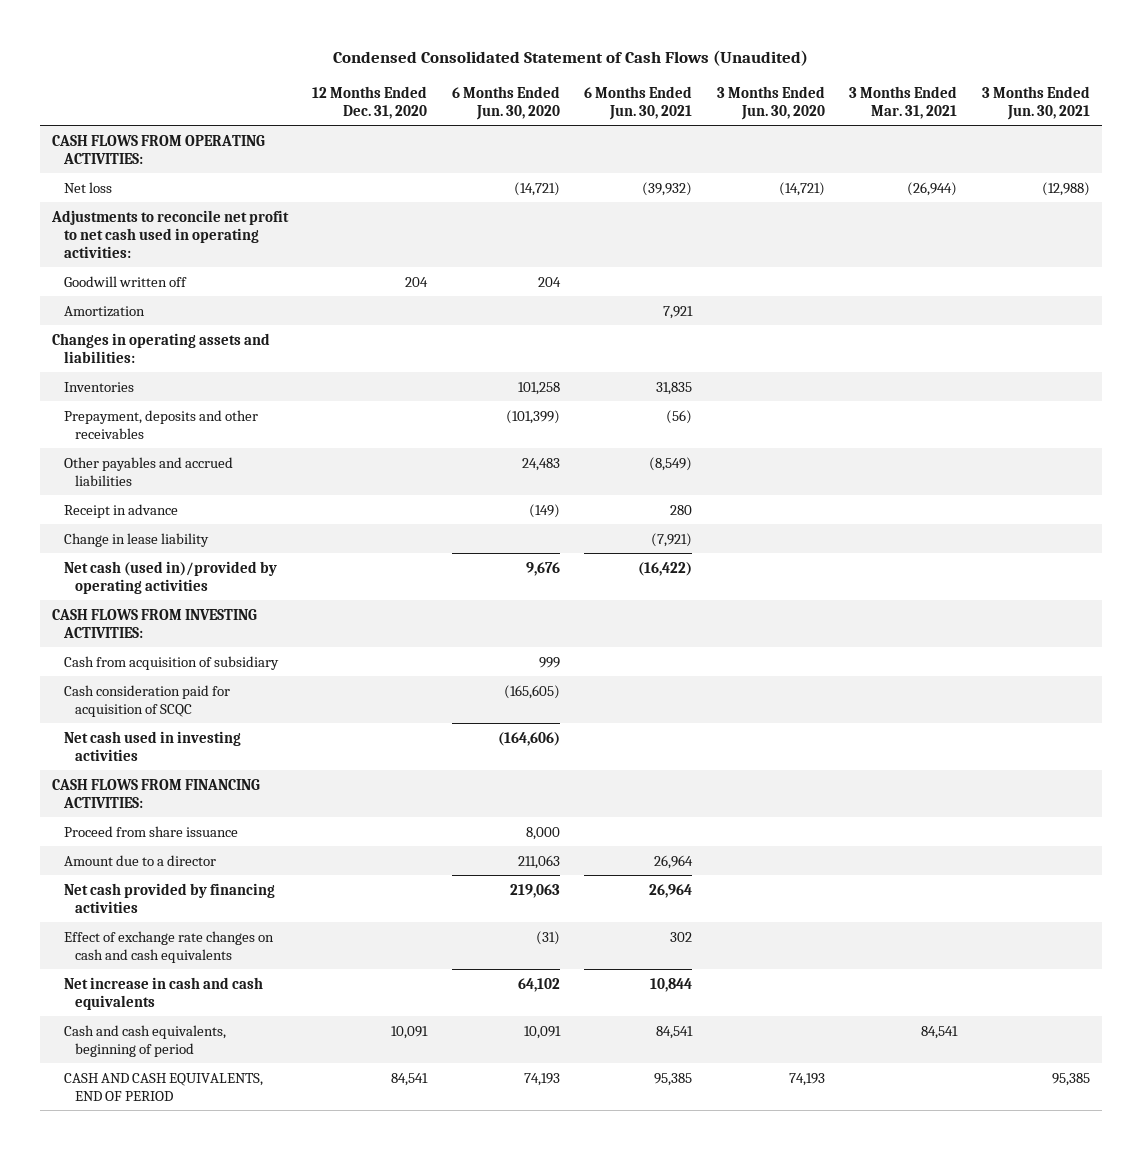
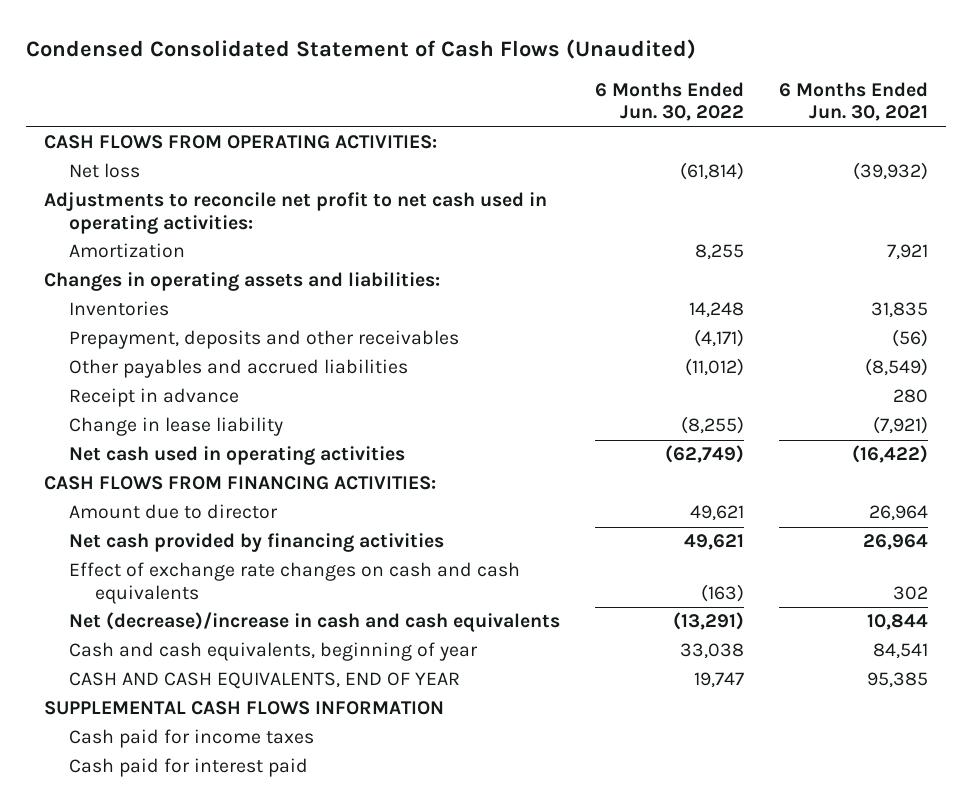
- | 12 Months Ended Dec. 31, 2020 | 6 Months Ended Jun. 30, 2020 | 6 Months Ended Jun. 30, 2021 | 3 Months Ended Jun. 30, 2020 | 3 Months Ended Mar. 31, 2021 | 3 Months Ended Jun. 30, 2021
+ | 6 Months Ended Jun. 30, 2022 | 6 Months Ended Jun. 30, 2021
- Goodwill written off | 204 | 204 | | | |
- Net cash (used in)/provided by operating activities | | 9,676 | (16,422) | | |
- CASH FLOWS FROM INVESTING ACTIVITIES:
- Cash from acquisition of subsidiary | | 999 | | | |
- Cash consideration paid for acquisition of SCQC | | (165,605) | | | |
- Net cash used in investing activities | | (164,606) | | | |
+ Net cash used in operating activities | (62,749) | (16,422)
- Proceed from share issuance | | 8,000 | | | |
- Amount due to a director | | 211,063 | 26,964 | | |
+ Amount due to director | 49,621 | 26,964
- Net increase in cash and cash equivalents | | 64,102 | 10,844 | | |
- Cash and cash equivalents, beginning of period | 10,091 | 10,091 | 84,541 | | 84,541 |
- CASH AND CASH EQUIVALENTS, END OF PERIOD | 84,541 | 74,193 | 95,385 | 74,193 | | 95,385
+ Net (decrease)/increase in cash and cash equivalents | (13,291) | 10,844
+ Cash and cash equivalents, beginning of year | 33,038 | 84,541
+ CASH AND CASH EQUIVALENTS, END OF YEAR | 19,747 | 95,385
+ SUPPLEMENTAL CASH FLOWS INFORMATION
+ Cash paid for income taxes
+ Cash paid for interest paid

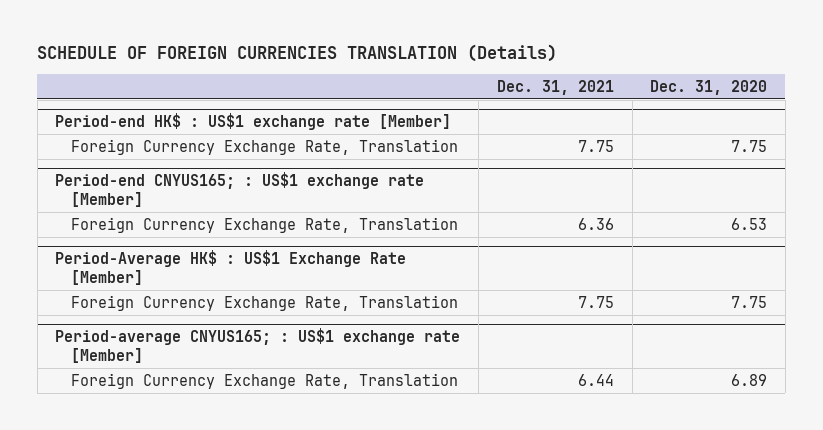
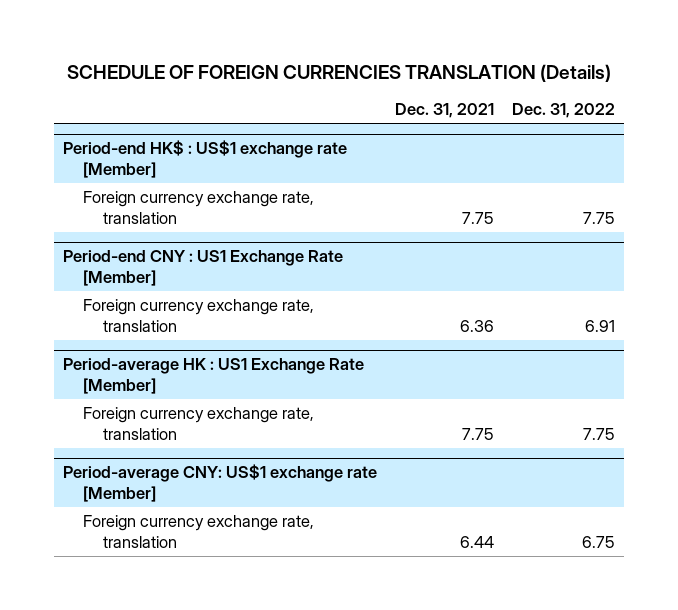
- | Dec. 31, 2021 | Dec. 31, 2020
+ | Dec. 31, 2021 | Dec. 31, 2022
@ Period-end HK$ : US$1 exchange rate [Member]
- Foreign Currency Exchange Rate, Translation | 7.75 | 7.75
- Period-end CNYUS165; : US$1 exchange rate [Member]
- Foreign Currency Exchange Rate, Translation | 6.36 | 6.53
- Period-Average HK$ : US$1 Exchange Rate [Member]
- Foreign Currency Exchange Rate, Translation | 7.75 | 7.75
- Period-average CNYUS165; : US$1 exchange rate [Member]
- Foreign Currency Exchange Rate, Translation | 6.44 | 6.89
@ Period-end HK$ : US$1 exchange rate [Member]
+ Foreign currency exchange rate, translation | 7.75 | 7.75
+ Period-end CNY : US1 Exchange Rate [Member]
+ Foreign currency exchange rate, translation | 6.36 | 6.91
+ Period-average HK : US1 Exchange Rate [Member]
+ Foreign currency exchange rate, translation | 7.75 | 7.75
+ Period-average CNY: US$1 exchange rate [Member]
+ Foreign currency exchange rate, translation | 6.44 | 6.75

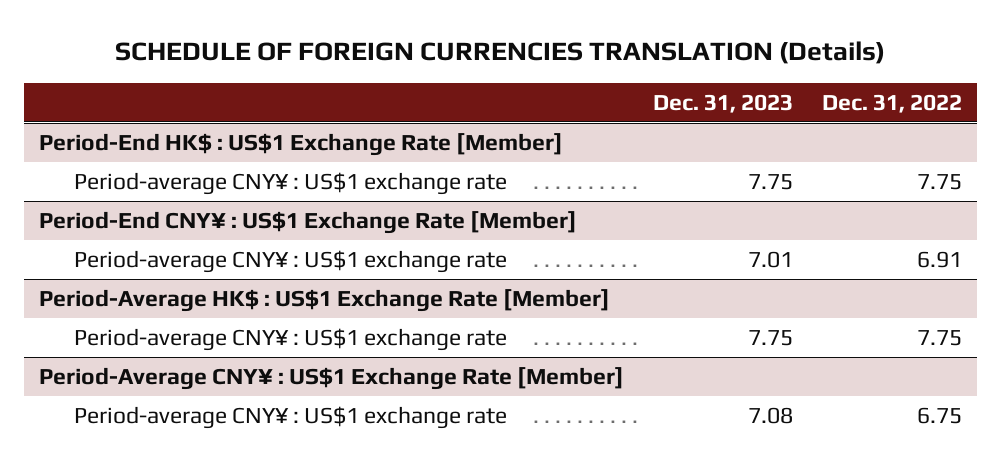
- | Dec. 31, 2021 | Dec. 31, 2022
+ | Dec. 31, 2023 | Dec. 31, 2022
- Period-end HK$ : US$1 exchange rate [Member]
- Foreign currency exchange rate, translation | 7.75 | 7.75
- Period-end CNY : US1 Exchange Rate [Member]
- Foreign currency exchange rate, translation | 6.36 | 6.91
- Period-average HK : US1 Exchange Rate [Member]
- Foreign currency exchange rate, translation | 7.75 | 7.75
- Period-average CNY: US$1 exchange rate [Member]
- Foreign currency exchange rate, translation | 6.44 | 6.75
+ Period-End HK$ : US$1 Exchange Rate [Member]
+ Period-average CNY¥ : US$1 exchange rate | 7.75 | 7.75
+ Period-End CNY¥ : US$1 Exchange Rate [Member]
+ Period-average CNY¥ : US$1 exchange rate | 7.01 | 6.91
+ Period-Average HK$ : US$1 Exchange Rate [Member]
+ Period-average CNY¥ : US$1 exchange rate | 7.75 | 7.75
+ Period-Average CNY¥ : US$1 Exchange Rate [Member]
+ Period-average CNY¥ : US$1 exchange rate | 7.08 | 6.75

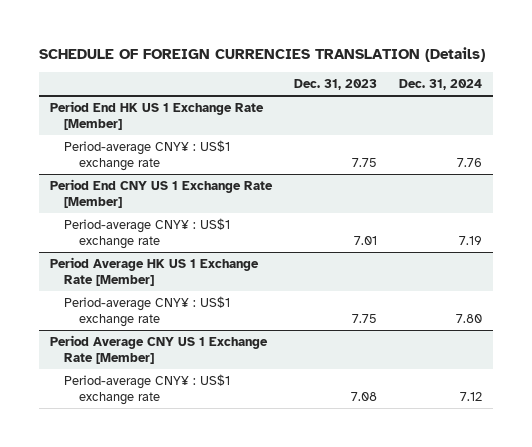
- | Dec. 31, 2023 | Dec. 31, 2022
+ | Dec. 31, 2023 | Dec. 31, 2024
- Period-End HK$ : US$1 Exchange Rate [Member]
+ Period End HK US 1 Exchange Rate [Member]
- Period-End CNY¥ : US$1 Exchange Rate [Member]
+ Period End CNY US 1 Exchange Rate [Member]
- Period-Average HK$ : US$1 Exchange Rate [Member]
+ Period Average HK US 1 Exchange Rate [Member]
- Period-Average CNY¥ : US$1 Exchange Rate [Member]
+ Period Average CNY US 1 Exchange Rate [Member]

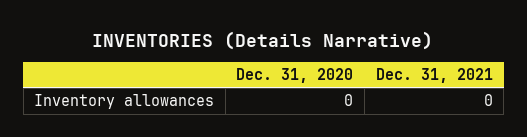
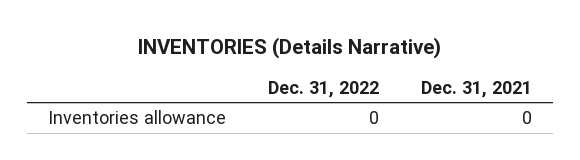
- | Dec. 31, 2020 | Dec. 31, 2021
+ | Dec. 31, 2022 | Dec. 31, 2021
- Inventory allowances | 0 | 0
+ Inventories allowance | 0 | 0

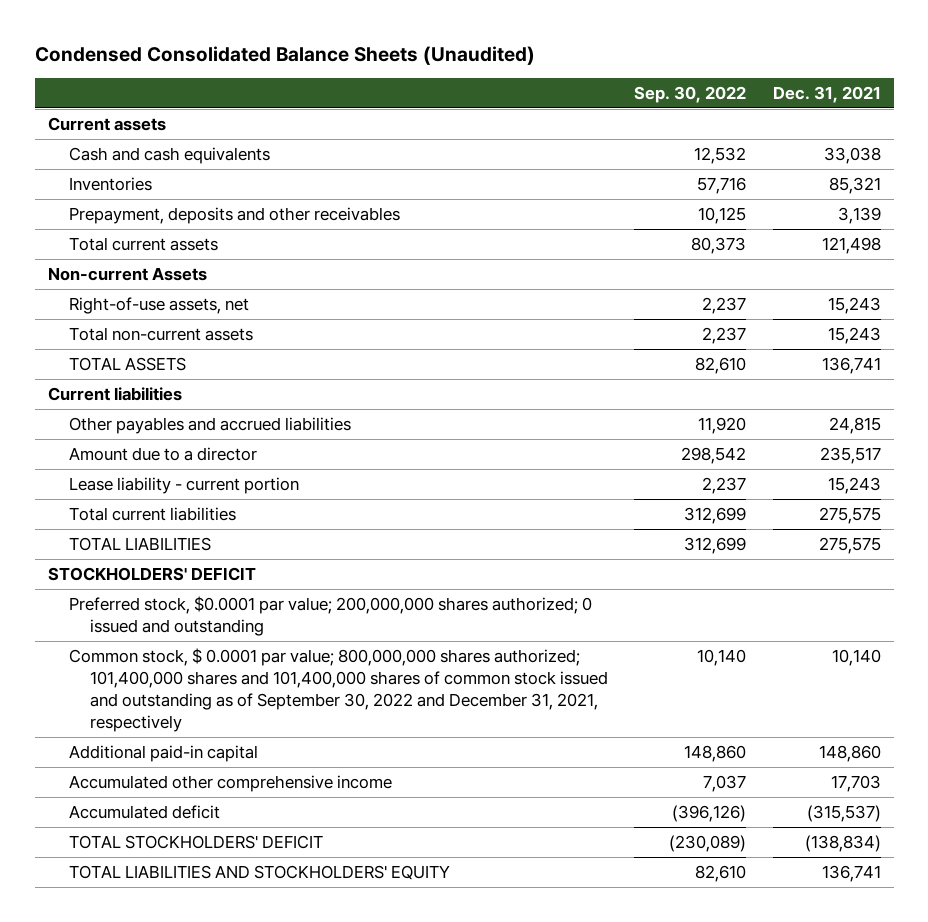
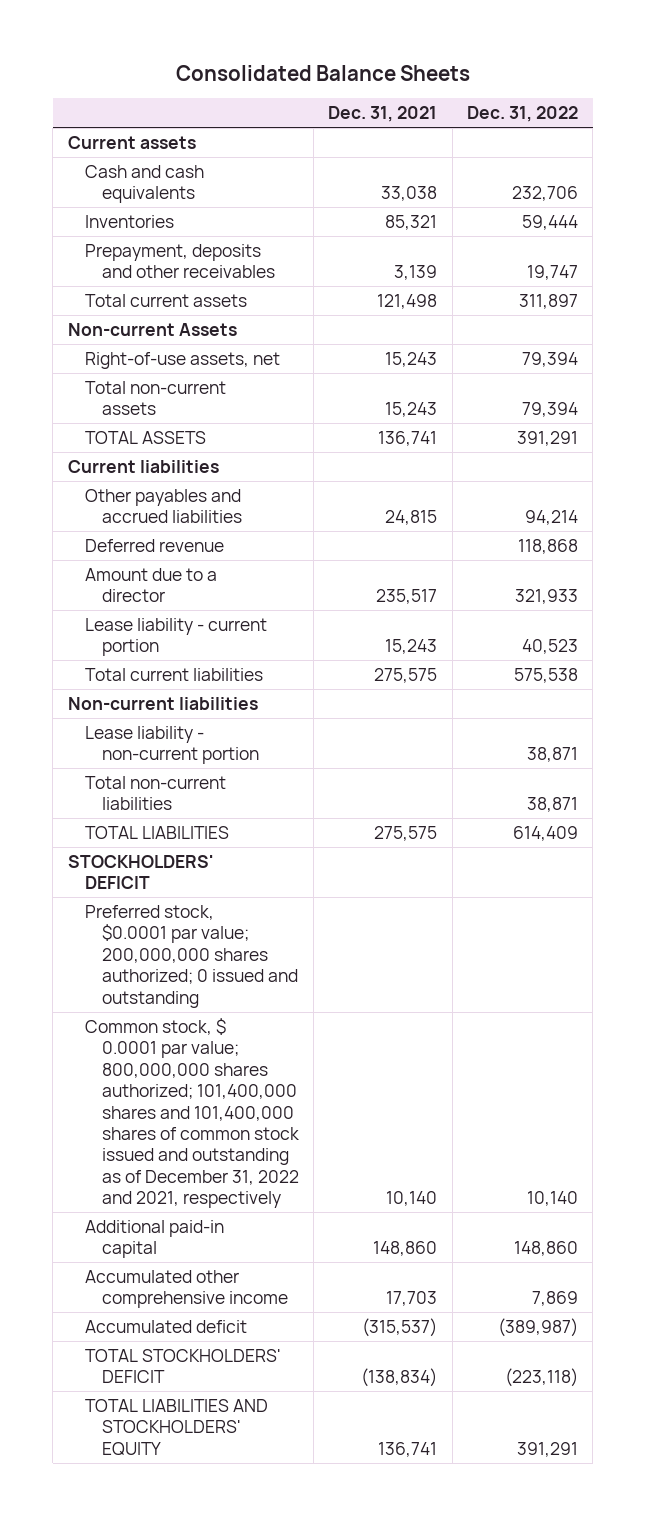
- Condensed Consolidated Balance Sheets (Unaudited)
+ Consolidated Balance Sheets
- | Sep. 30, 2022 | Dec. 31, 2021
+ | Dec. 31, 2021 | Dec. 31, 2022
+ Deferred revenue | | 118,868
+ Non-current liabilities
+ Lease liability - non-current portion | | 38,871
+ Total non-current liabilities | | 38,871
- Common stock, $ 0.0001 par value; 800,000,000 shares authorized; 101,400,000 shares and 101,400,000 shares of common stock issued and outstanding as of September 30, 2022 and December 31, 2021, respectively | 10,140 | 10,140
+ Common stock, $ 0.0001 par value; 800,000,000 shares authorized; 101,400,000 shares and 101,400,000 shares of common stock issued and outstanding as of December 31, 2022 and 2021, respectively | 10,140 | 10,140

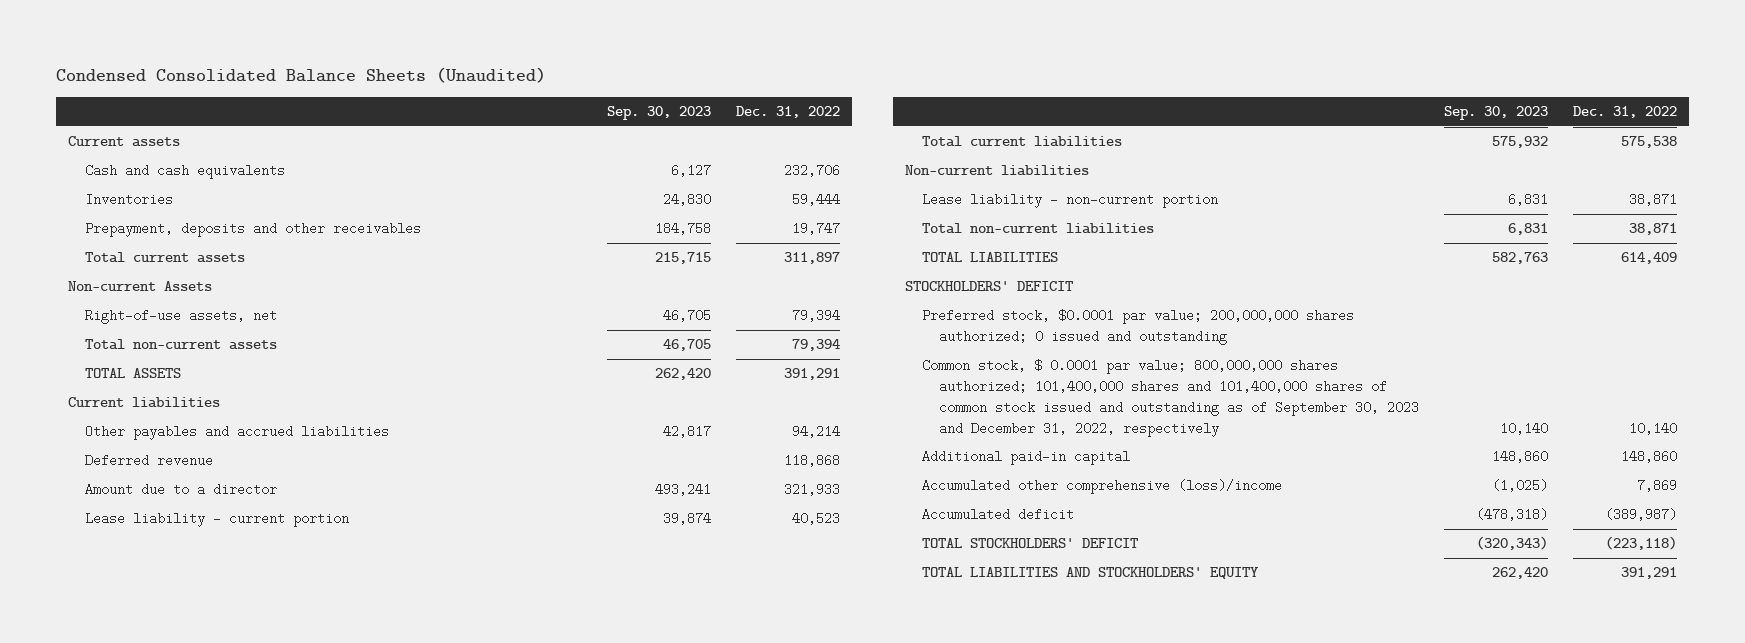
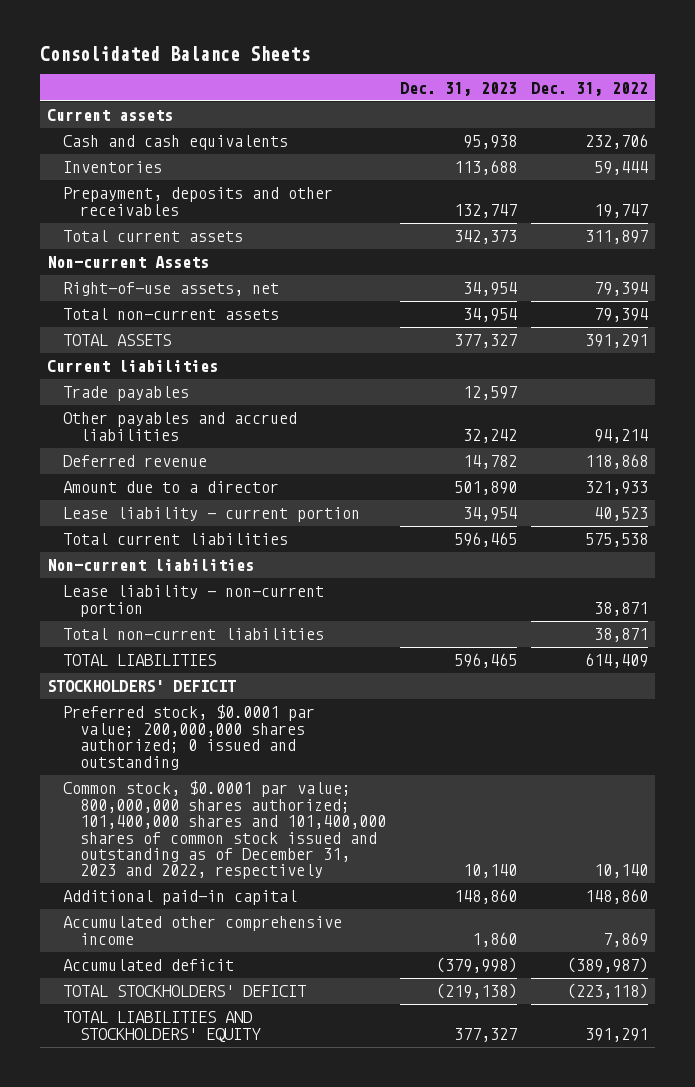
- Condensed Consolidated Balance Sheets (Unaudited)
+ Consolidated Balance Sheets
- | Sep. 30, 2023 | Dec. 31, 2022
+ | Dec. 31, 2023 | Dec. 31, 2022
+ Trade payables | 12,597 |
- Common stock, $ 0.0001 par value; 800,000,000 shares authorized; 101,400,000 shares and 101,400,000 shares of common stock issued and outstanding as of September 30, 2023 and December 31, 2022, respectively | 10,140 | 10,140
+ Common stock, $0.0001 par value; 800,000,000 shares authorized; 101,400,000 shares and 101,400,000 shares of common stock issued and outstanding as of December 31, 2023 and 2022, respectively | 10,140 | 10,140
- Accumulated other comprehensive (loss)/income | (1,025) | 7,869
+ Accumulated other comprehensive income | 1,860 | 7,869

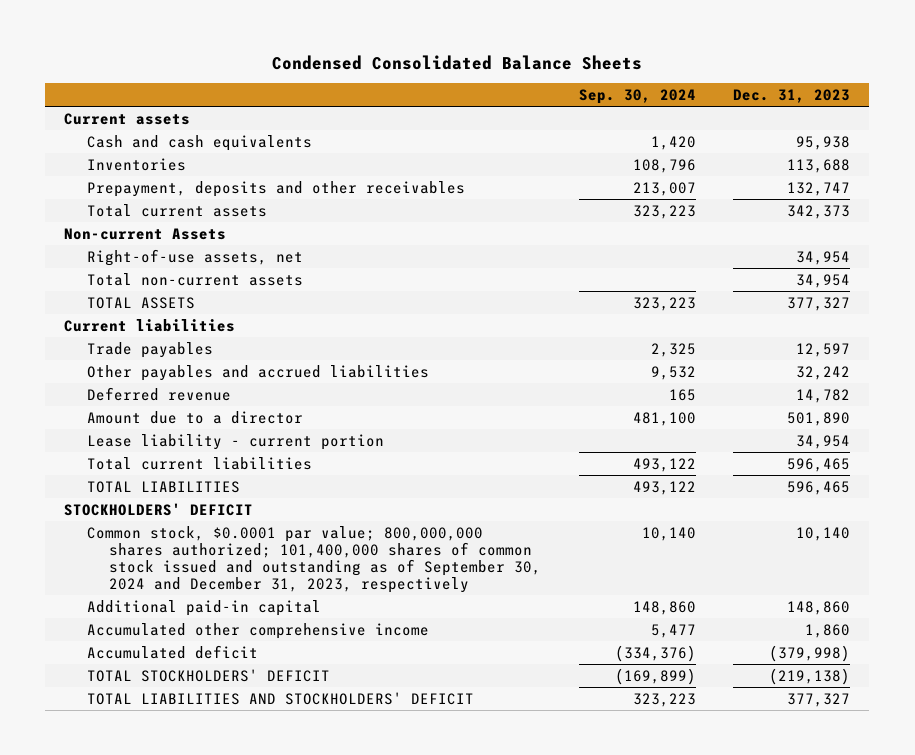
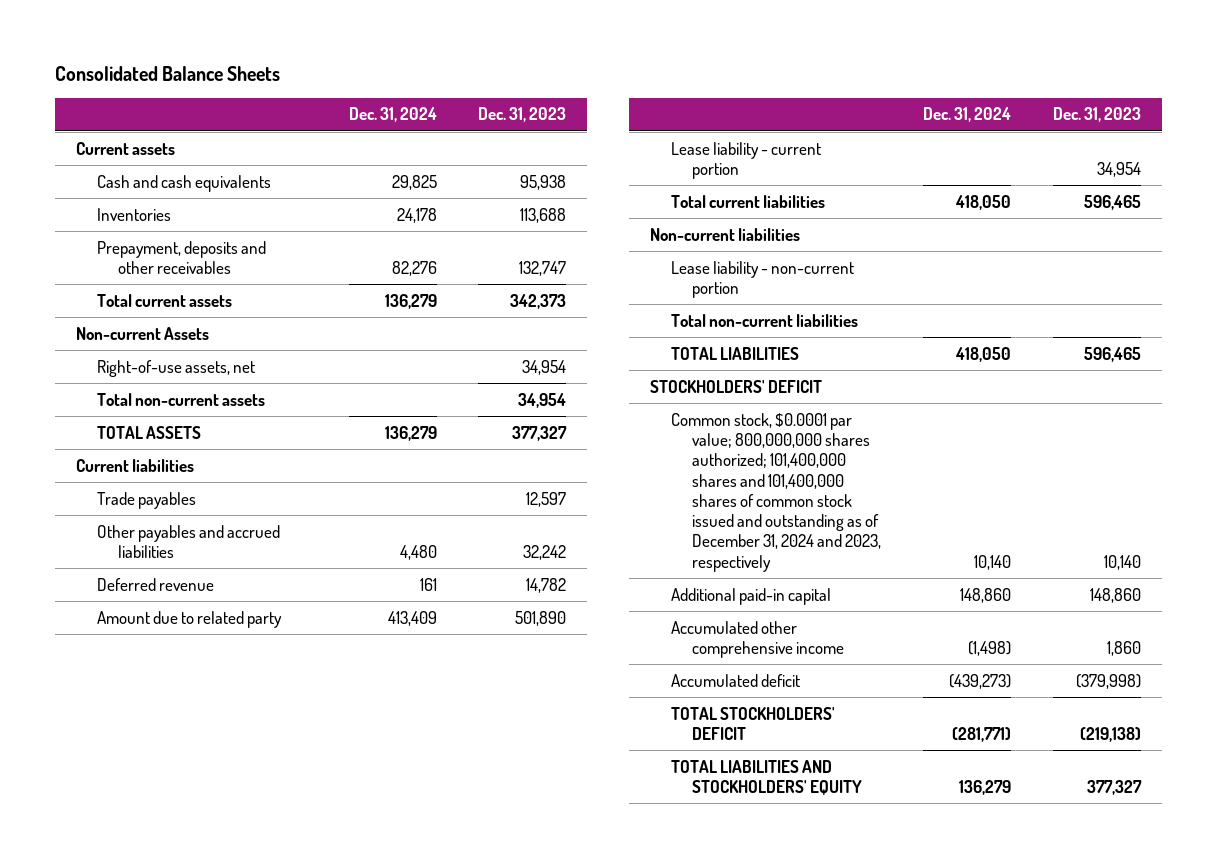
- Condensed Consolidated Balance Sheets
+ Consolidated Balance Sheets
- | Sep. 30, 2024 | Dec. 31, 2023
+ | Dec. 31, 2024 | Dec. 31, 2023
- Amount due to a director | 481,100 | 501,890
+ Amount due to related party | 413,409 | 501,890
+ Non-current liabilities
+ Lease liability - non-current portion
+ Total non-current liabilities
- Common stock, $0.0001 par value; 800,000,000 shares authorized; 101,400,000 shares of common stock issued and outstanding as of September 30, 2024 and December 31, 2023, respectively | 10,140 | 10,140
+ Common stock, $0.0001 par value; 800,000,000 shares authorized; 101,400,000 shares and 101,400,000 shares of common stock issued and outstanding as of December 31, 2024 and 2023, respectively | 10,140 | 10,140
- TOTAL LIABILITIES AND STOCKHOLDERS' DEFICIT | 323,223 | 377,327
+ TOTAL LIABILITIES AND STOCKHOLDERS' EQUITY | 136,279 | 377,327

